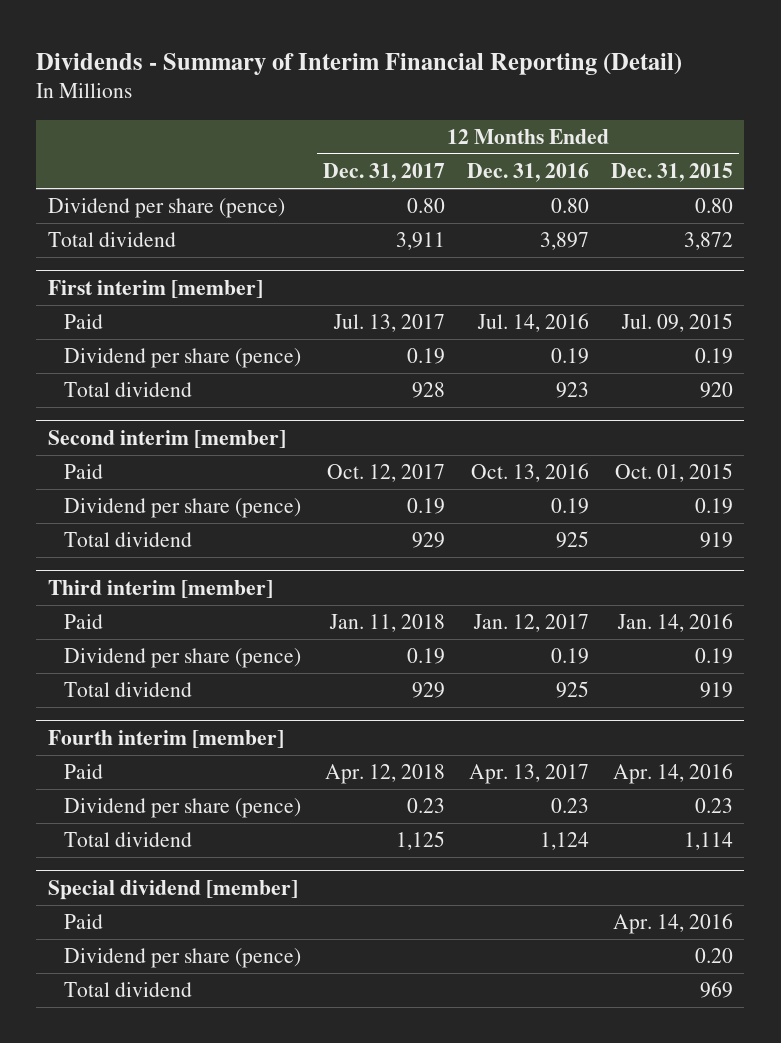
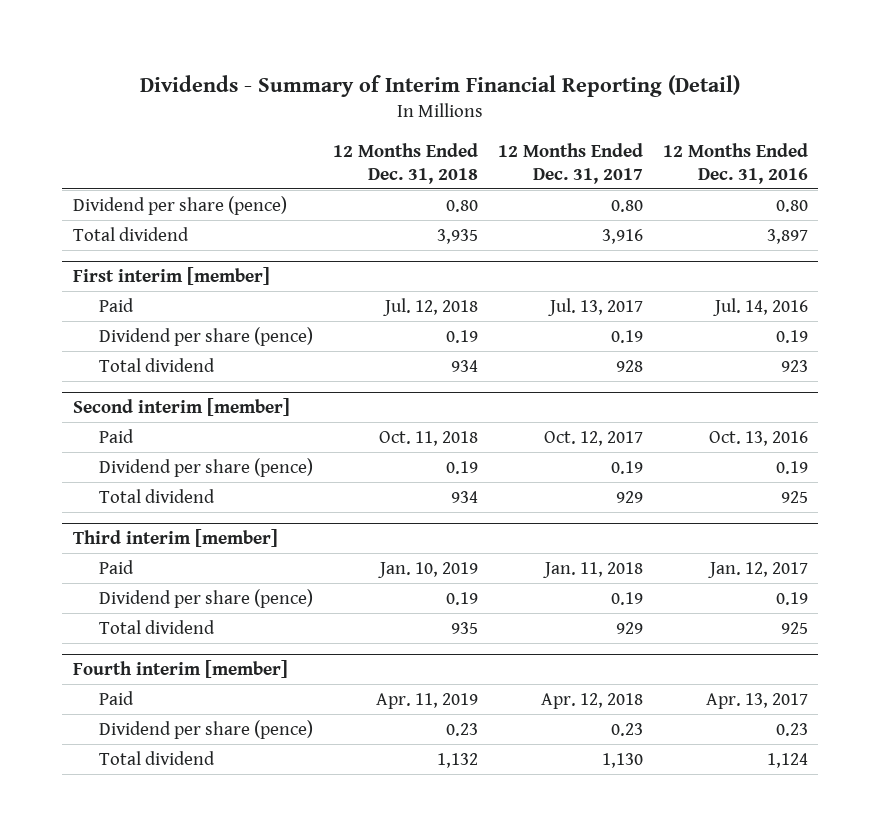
- | 12 Months Ended Dec. 31, 2017 | 12 Months Ended Dec. 31, 2016 | 12 Months Ended Dec. 31, 2015
+ | 12 Months Ended Dec. 31, 2018 | 12 Months Ended Dec. 31, 2017 | 12 Months Ended Dec. 31, 2016
- Total dividend | 3,911 | 3,897 | 3,872
+ Total dividend | 3,935 | 3,916 | 3,897
@ Fourth interim [member]
- Total dividend | 1,125 | 1,124 | 1,114
- Special dividend [member]
- Paid | | | Apr. 14, 2016
- Dividend per share (pence) | | | 0.20
- Total dividend | | | 969
@ Fourth interim [member]
+ Total dividend | 1,132 | 1,130 | 1,124

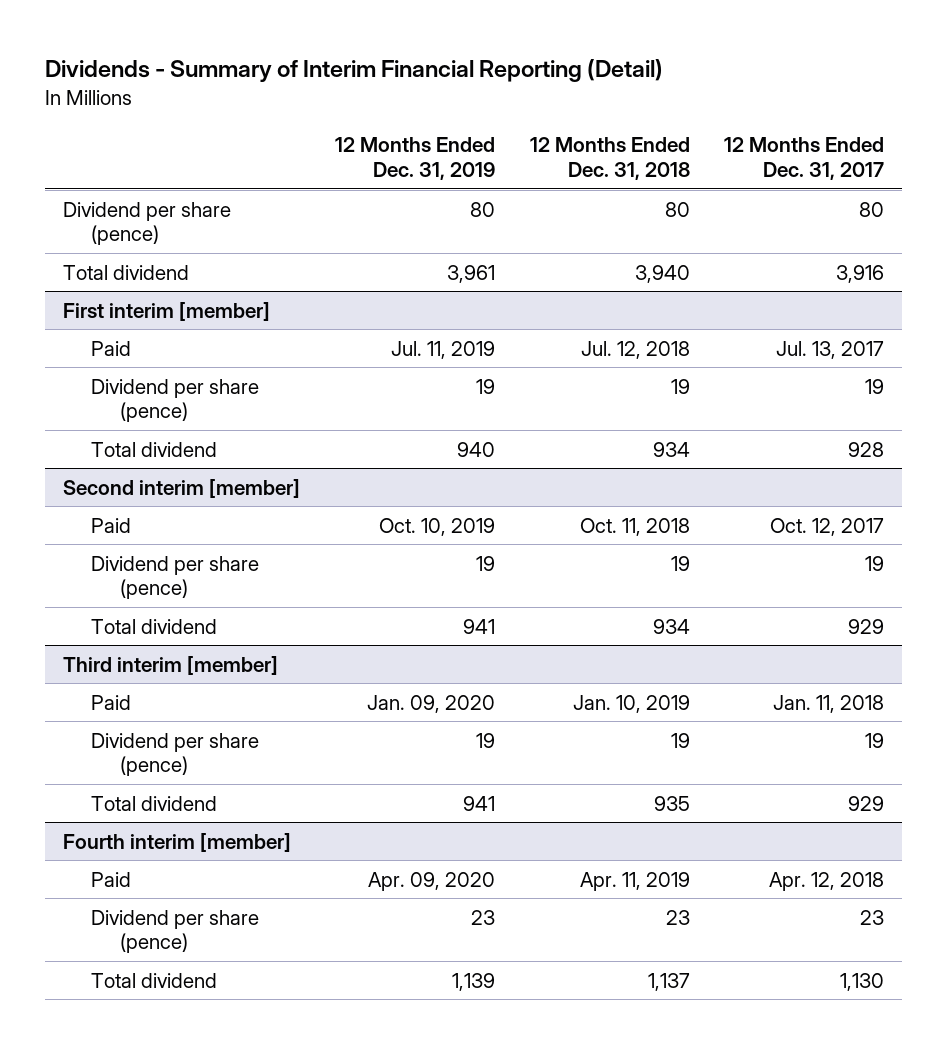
- | 12 Months Ended Dec. 31, 2018 | 12 Months Ended Dec. 31, 2017 | 12 Months Ended Dec. 31, 2016
+ | 12 Months Ended Dec. 31, 2019 | 12 Months Ended Dec. 31, 2018 | 12 Months Ended Dec. 31, 2017
- Dividend per share (pence) | 0.80 | 0.80 | 0.80
- Total dividend | 3,935 | 3,916 | 3,897
+ Dividend per share (pence) | 80 | 80 | 80
+ Total dividend | 3,961 | 3,940 | 3,916
@ First interim [member]
- Dividend per share (pence) | 0.19 | 0.19 | 0.19
+ Dividend per share (pence) | 19 | 19 | 19
@ Second interim [member]
- Dividend per share (pence) | 0.19 | 0.19 | 0.19
+ Dividend per share (pence) | 19 | 19 | 19
@ Third interim [member]
- Dividend per share (pence) | 0.19 | 0.19 | 0.19
+ Dividend per share (pence) | 19 | 19 | 19
@ Fourth interim [member]
- Dividend per share (pence) | 0.23 | 0.23 | 0.23
- Total dividend | 1,132 | 1,130 | 1,124
+ Dividend per share (pence) | 23 | 23 | 23
+ Total dividend | 1,139 | 1,137 | 1,130

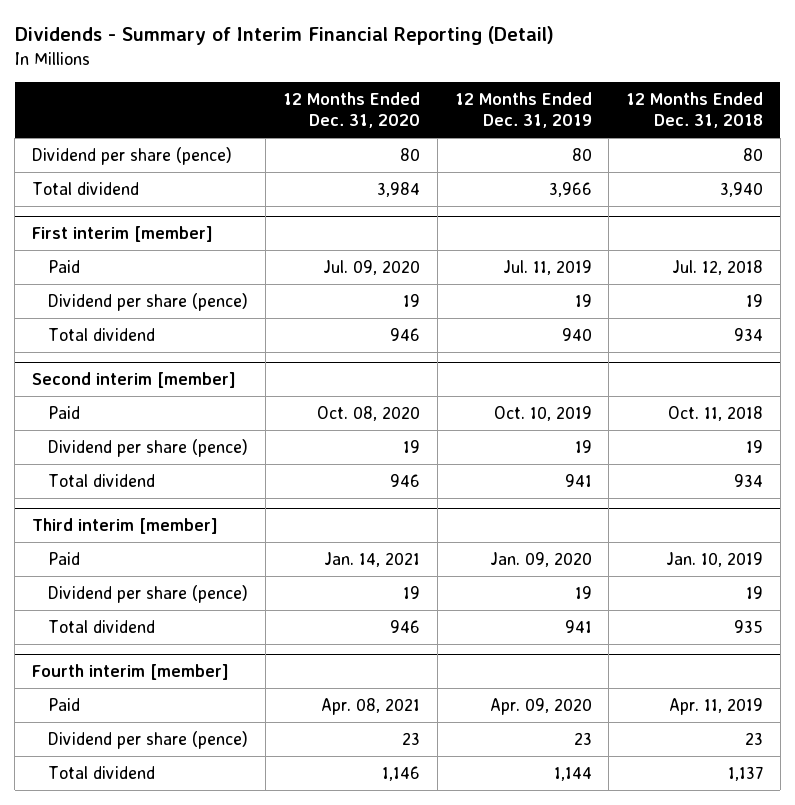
- | 12 Months Ended Dec. 31, 2019 | 12 Months Ended Dec. 31, 2018 | 12 Months Ended Dec. 31, 2017
+ | 12 Months Ended Dec. 31, 2020 | 12 Months Ended Dec. 31, 2019 | 12 Months Ended Dec. 31, 2018
- Total dividend | 3,961 | 3,940 | 3,916
+ Total dividend | 3,984 | 3,966 | 3,940
@ Fourth interim [member]
- Total dividend | 1,139 | 1,137 | 1,130
+ Total dividend | 1,146 | 1,144 | 1,137

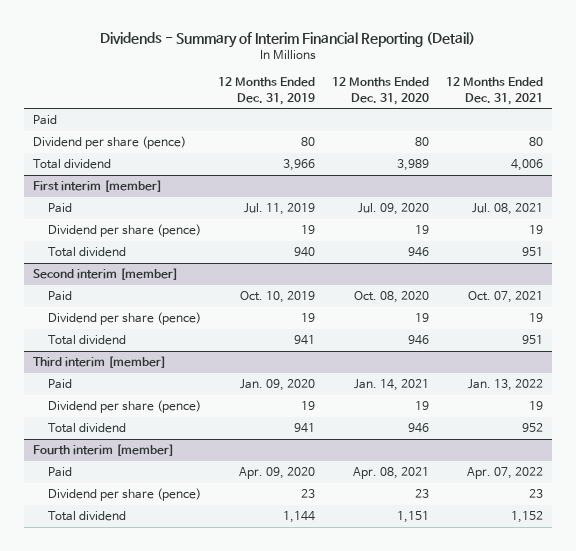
- | 12 Months Ended Dec. 31, 2020 | 12 Months Ended Dec. 31, 2019 | 12 Months Ended Dec. 31, 2018
+ | 12 Months Ended Dec. 31, 2019 | 12 Months Ended Dec. 31, 2020 | 12 Months Ended Dec. 31, 2021
+ Paid
- Total dividend | 3,984 | 3,966 | 3,940
+ Total dividend | 3,966 | 3,989 | 4,006
@ Fourth interim [member]
- Total dividend | 1,146 | 1,144 | 1,137
+ Total dividend | 1,144 | 1,151 | 1,152

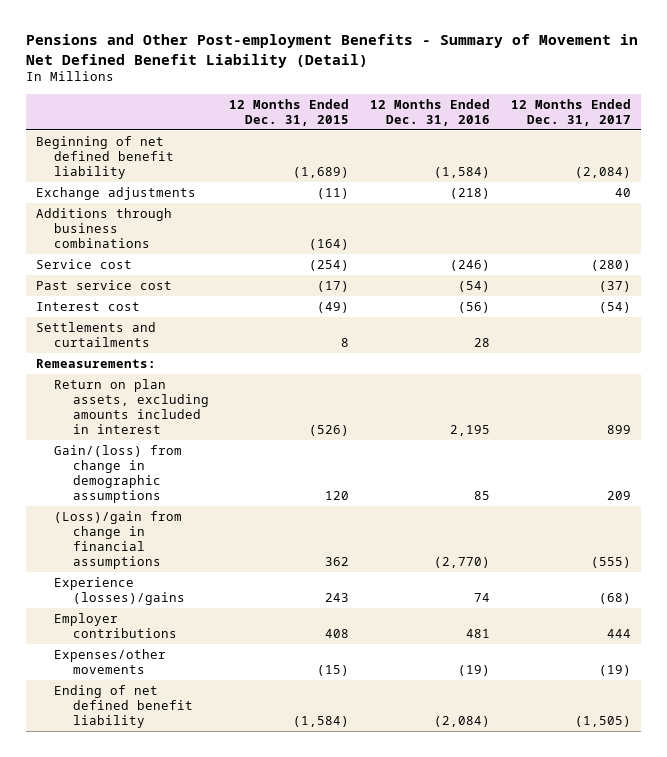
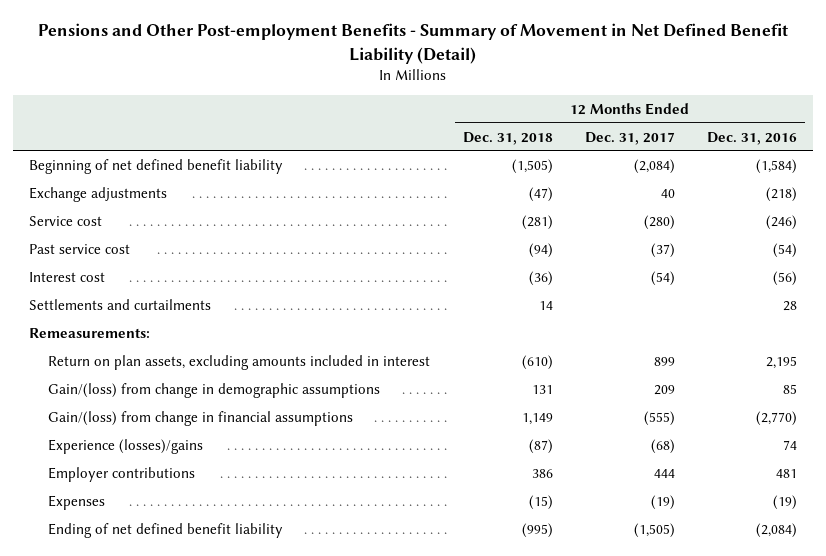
- | 12 Months Ended Dec. 31, 2015 | 12 Months Ended Dec. 31, 2016 | 12 Months Ended Dec. 31, 2017
+ | 12 Months Ended Dec. 31, 2018 | 12 Months Ended Dec. 31, 2017 | 12 Months Ended Dec. 31, 2016
- Additions through business combinations | (164) | |
- (Loss)/gain from change in financial assumptions | 362 | (2,770) | (555)
+ Gain/(loss) from change in financial assumptions | 1,149 | (555) | (2,770)
- Expenses/other movements | (15) | (19) | (19)
+ Expenses | (15) | (19) | (19)

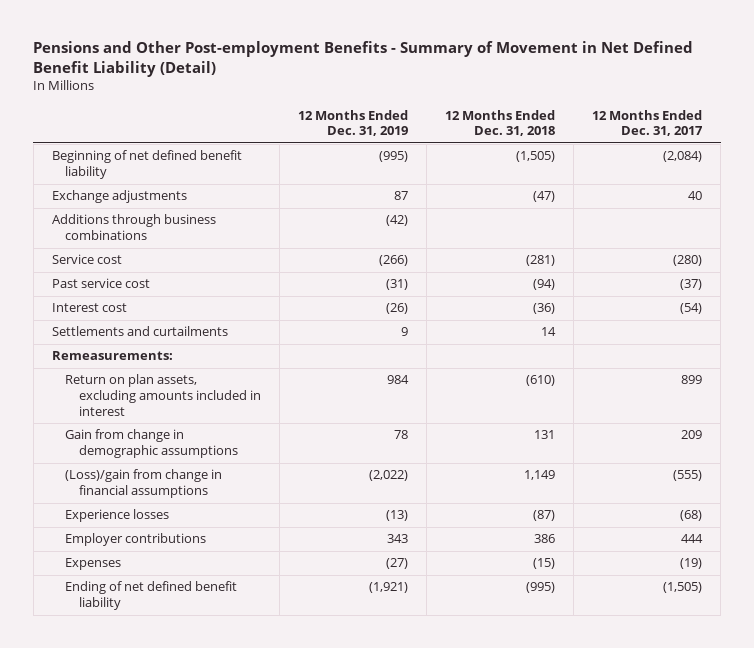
- | 12 Months Ended Dec. 31, 2018 | 12 Months Ended Dec. 31, 2017 | 12 Months Ended Dec. 31, 2016
+ | 12 Months Ended Dec. 31, 2019 | 12 Months Ended Dec. 31, 2018 | 12 Months Ended Dec. 31, 2017
+ Additions through business combinations | (42) | |
- Gain/(loss) from change in demographic assumptions | 131 | 209 | 85
- Gain/(loss) from change in financial assumptions | 1,149 | (555) | (2,770)
- Experience (losses)/gains | (87) | (68) | 74
+ Gain from change in demographic assumptions | 78 | 131 | 209
+ (Loss)/gain from change in financial assumptions | (2,022) | 1,149 | (555)
+ Experience losses | (13) | (87) | (68)

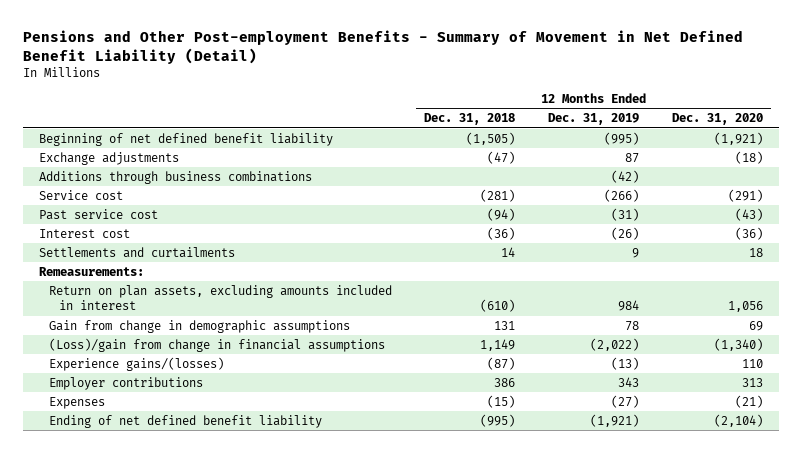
- | 12 Months Ended Dec. 31, 2019 | 12 Months Ended Dec. 31, 2018 | 12 Months Ended Dec. 31, 2017
+ | 12 Months Ended Dec. 31, 2018 | 12 Months Ended Dec. 31, 2019 | 12 Months Ended Dec. 31, 2020
- Experience losses | (13) | (87) | (68)
+ Experience gains/(losses) | (87) | (13) | 110

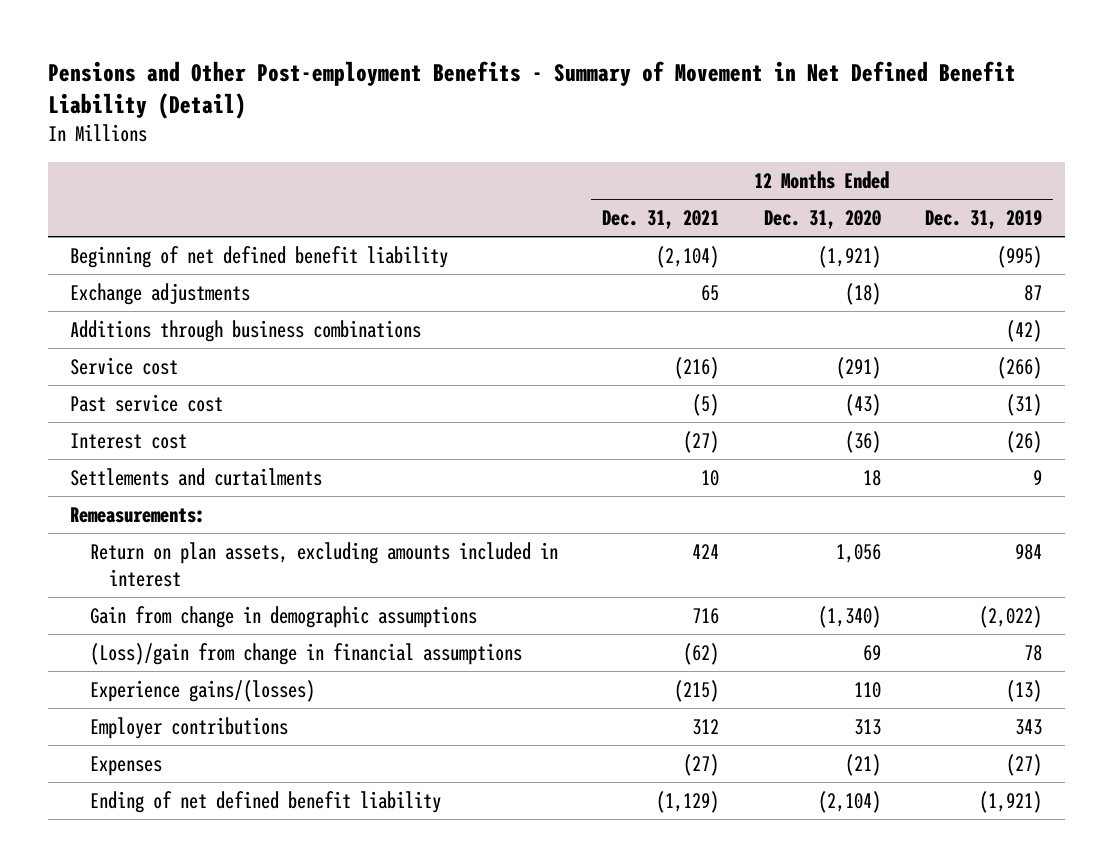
- | 12 Months Ended Dec. 31, 2018 | 12 Months Ended Dec. 31, 2019 | 12 Months Ended Dec. 31, 2020
+ | 12 Months Ended Dec. 31, 2021 | 12 Months Ended Dec. 31, 2020 | 12 Months Ended Dec. 31, 2019
- Gain from change in demographic assumptions | 131 | 78 | 69
- (Loss)/gain from change in financial assumptions | 1,149 | (2,022) | (1,340)
+ Gain from change in demographic assumptions | 716 | (1,340) | (2,022)
+ (Loss)/gain from change in financial assumptions | (62) | 69 | 78

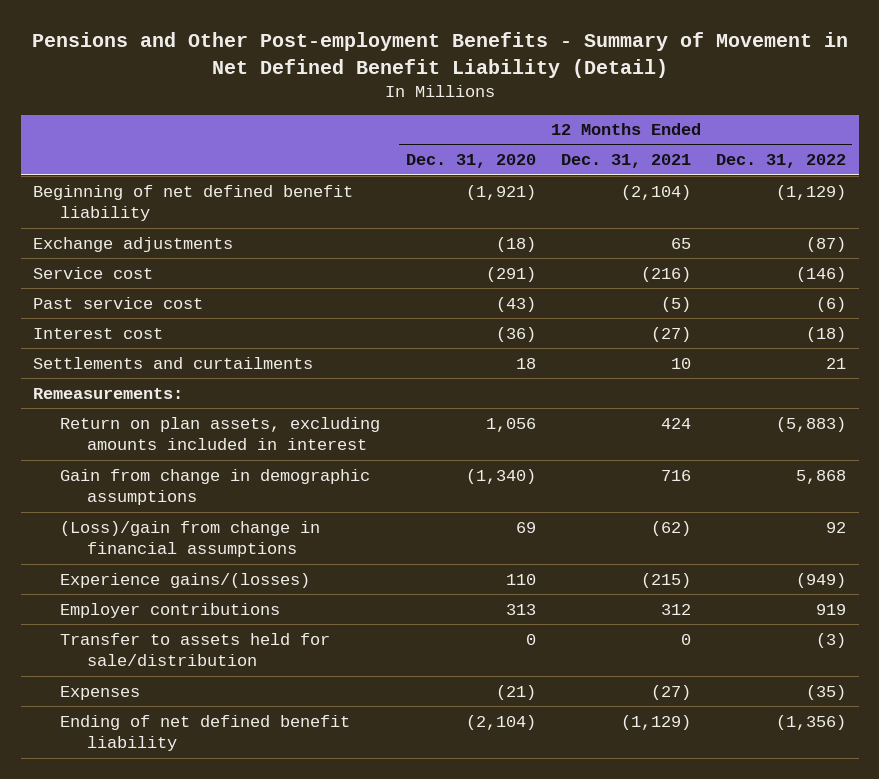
- | 12 Months Ended Dec. 31, 2021 | 12 Months Ended Dec. 31, 2020 | 12 Months Ended Dec. 31, 2019
+ | 12 Months Ended Dec. 31, 2020 | 12 Months Ended Dec. 31, 2021 | 12 Months Ended Dec. 31, 2022
- Additions through business combinations | | | (42)
+ Transfer to assets held for sale/distribution | 0 | 0 | (3)

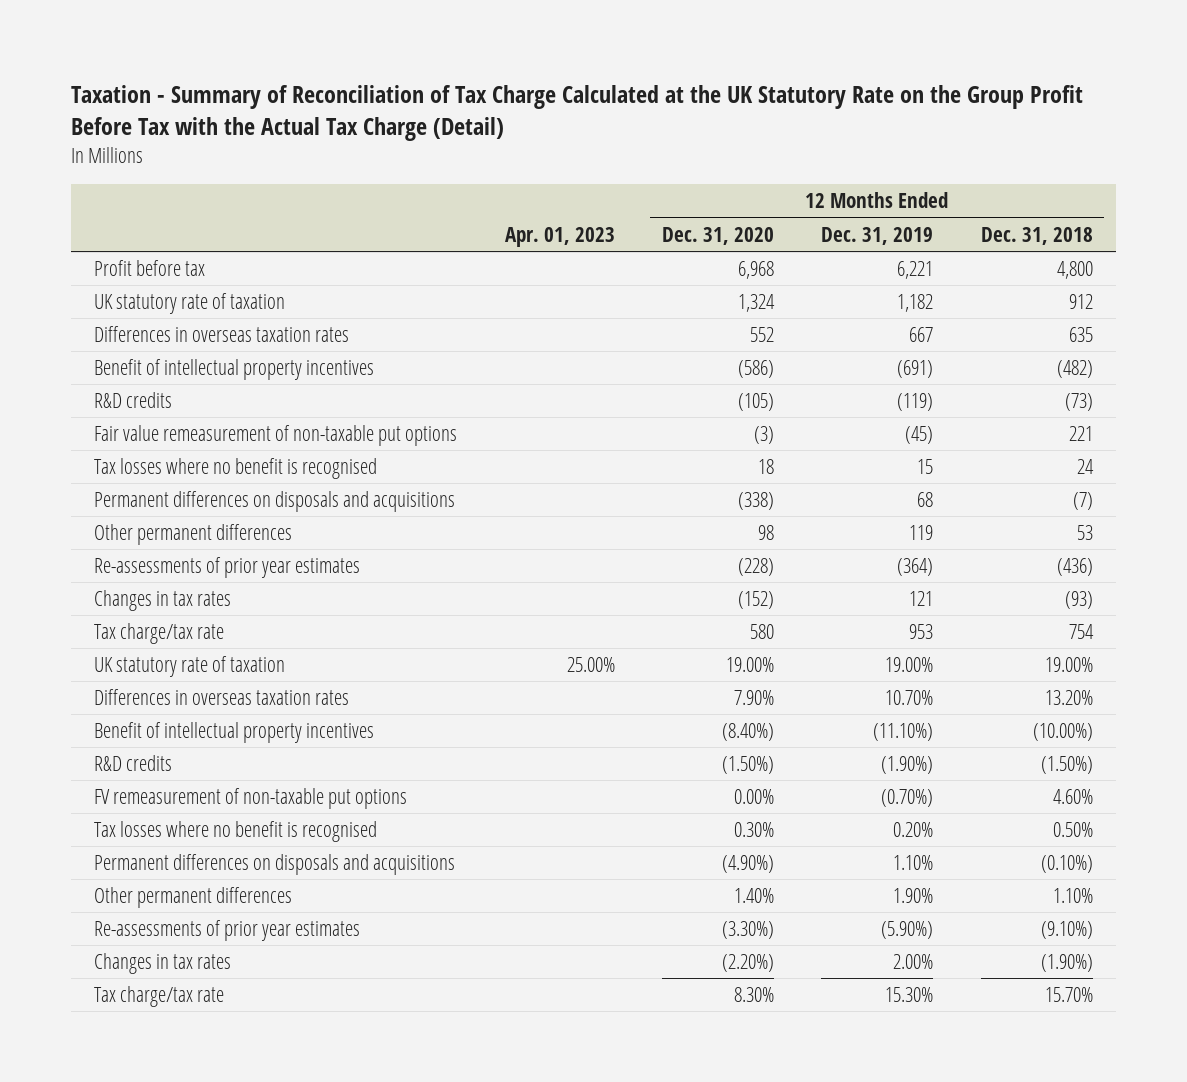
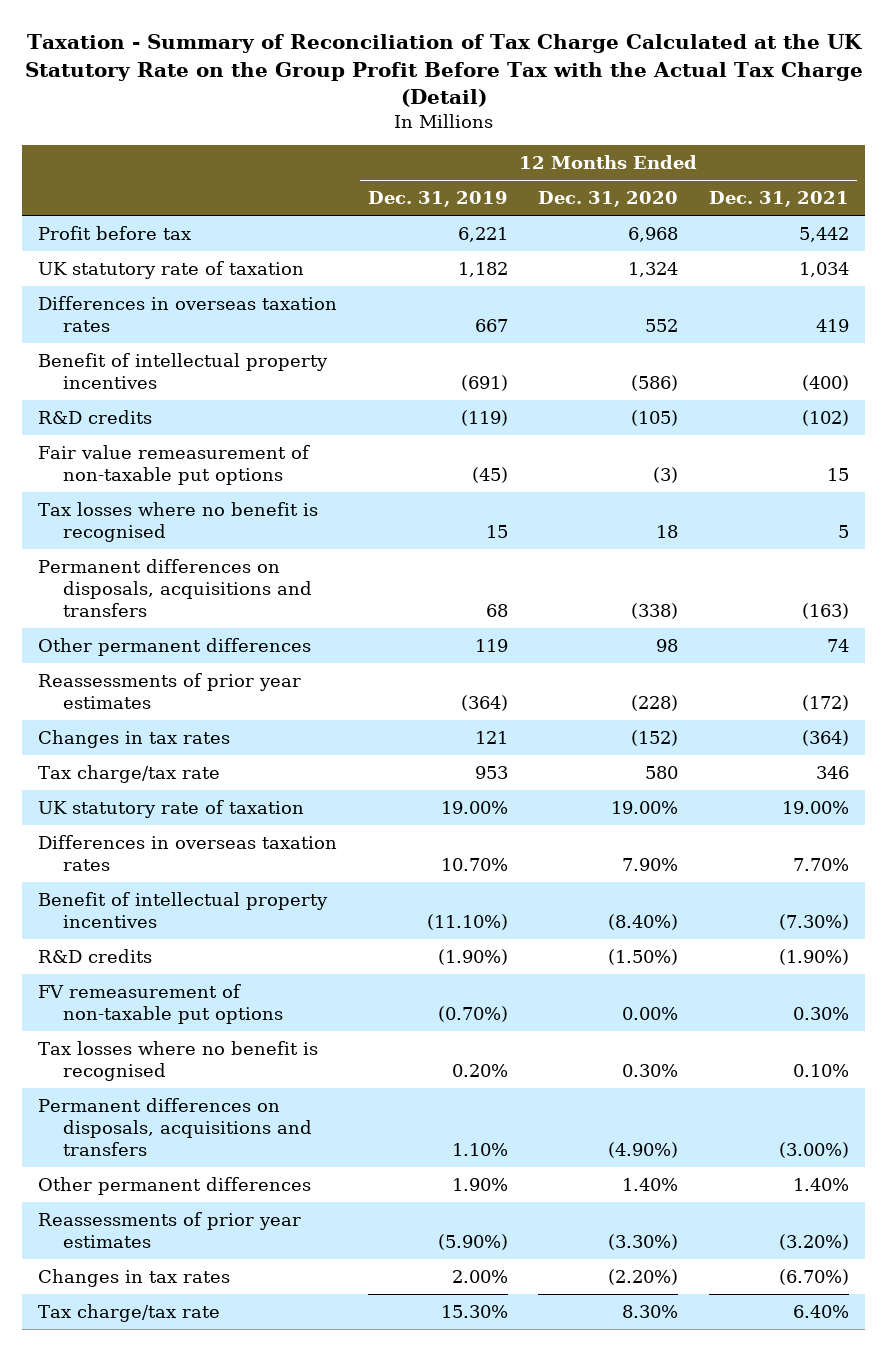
- | Apr. 01, 2023 | 12 Months Ended Dec. 31, 2020 | 12 Months Ended Dec. 31, 2019 | 12 Months Ended Dec. 31, 2018
+ | 12 Months Ended Dec. 31, 2019 | 12 Months Ended Dec. 31, 2020 | 12 Months Ended Dec. 31, 2021
- Permanent differences on disposals and acquisitions | | (338) | 68 | (7)
+ Permanent differences on disposals, acquisitions and transfers | 68 | (338) | (163)
- Re-assessments of prior year estimates | | (228) | (364) | (436)
+ Reassessments of prior year estimates | (364) | (228) | (172)
- Permanent differences on disposals and acquisitions | | (4.90%) | 1.10% | (0.10%)
+ Permanent differences on disposals, acquisitions and transfers | 1.10% | (4.90%) | (3.00%)
- Re-assessments of prior year estimates | | (3.30%) | (5.90%) | (9.10%)
+ Reassessments of prior year estimates | (5.90%) | (3.30%) | (3.20%)

